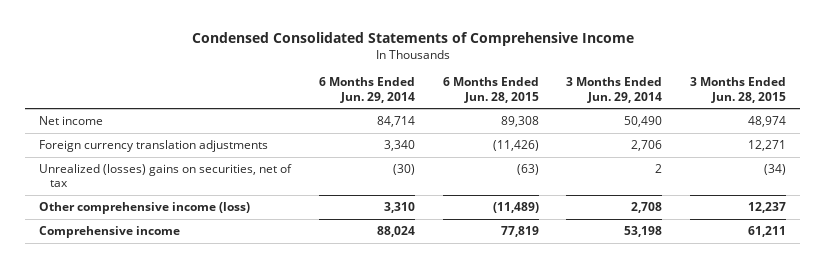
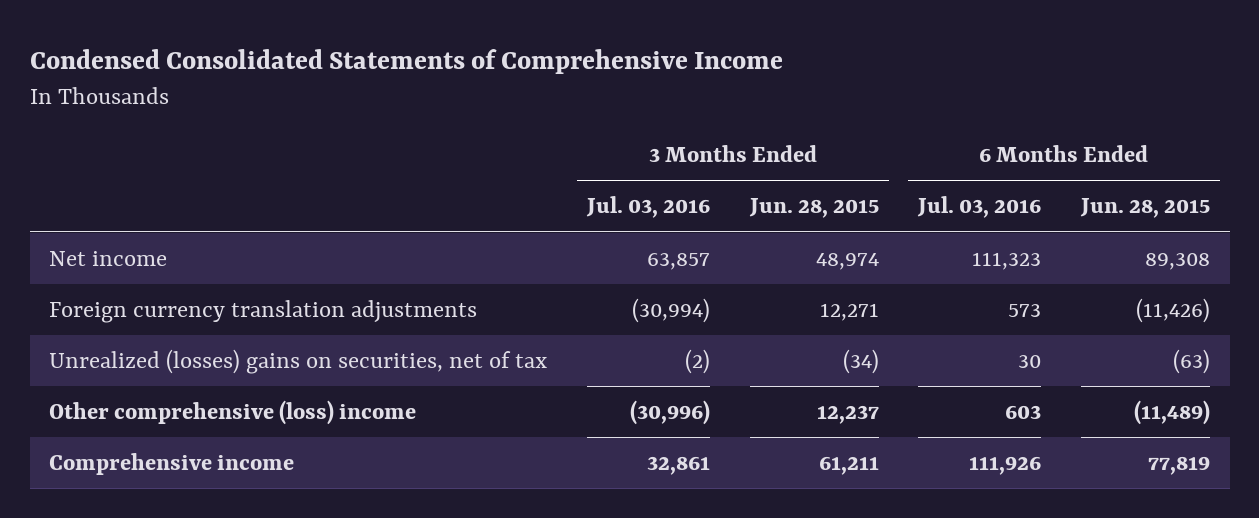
- | 6 Months Ended Jun. 29, 2014 | 6 Months Ended Jun. 28, 2015 | 3 Months Ended Jun. 29, 2014 | 3 Months Ended Jun. 28, 2015
+ | 3 Months Ended Jul. 03, 2016 | 3 Months Ended Jun. 28, 2015 | 6 Months Ended Jul. 03, 2016 | 6 Months Ended Jun. 28, 2015
- Other comprehensive income (loss) | 3,310 | (11,489) | 2,708 | 12,237
+ Other comprehensive (loss) income | (30,996) | 12,237 | 603 | (11,489)

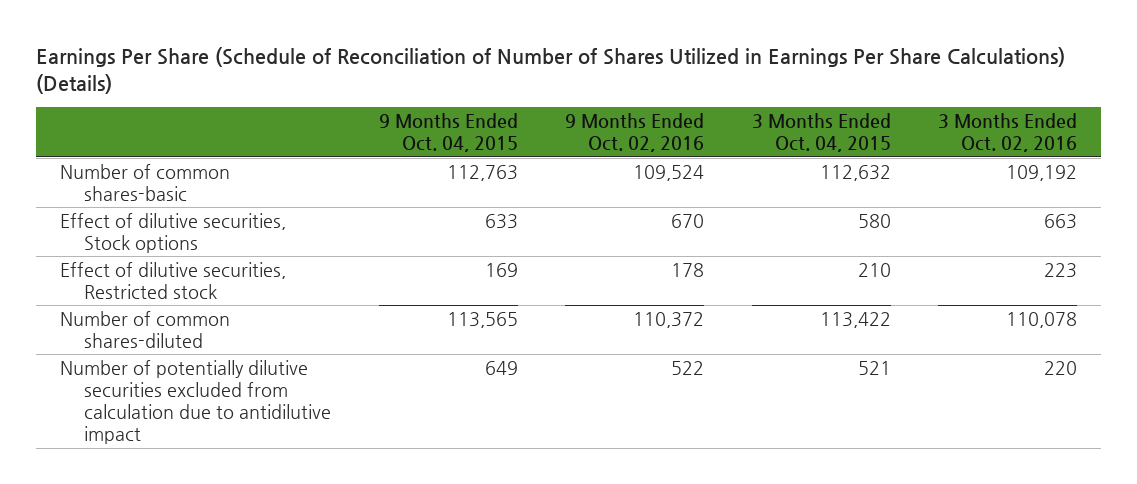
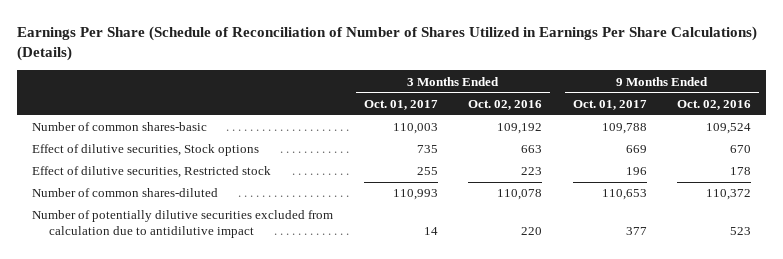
- | 9 Months Ended Oct. 04, 2015 | 9 Months Ended Oct. 02, 2016 | 3 Months Ended Oct. 04, 2015 | 3 Months Ended Oct. 02, 2016
+ | 3 Months Ended Oct. 01, 2017 | 3 Months Ended Oct. 02, 2016 | 9 Months Ended Oct. 01, 2017 | 9 Months Ended Oct. 02, 2016
- Number of potentially dilutive securities excluded from calculation due to antidilutive impact | 649 | 522 | 521 | 220
+ Number of potentially dilutive securities excluded from calculation due to antidilutive impact | 14 | 220 | 377 | 523

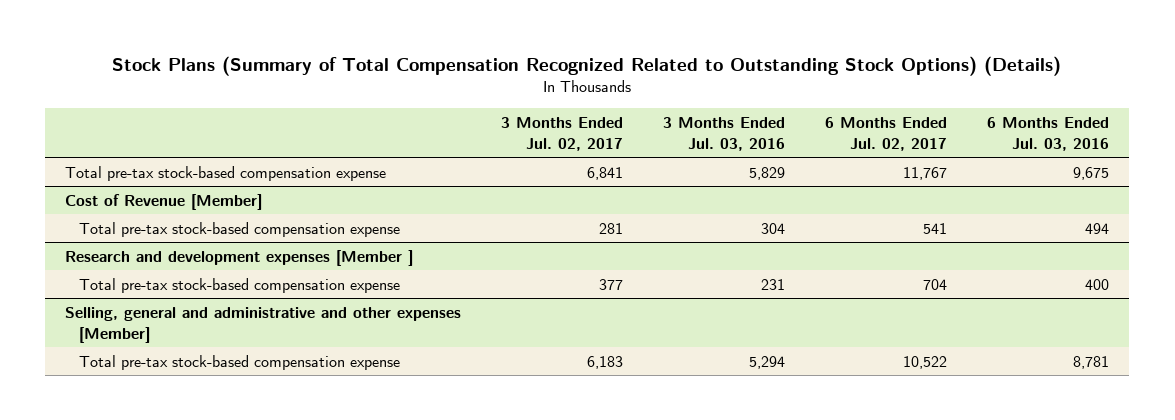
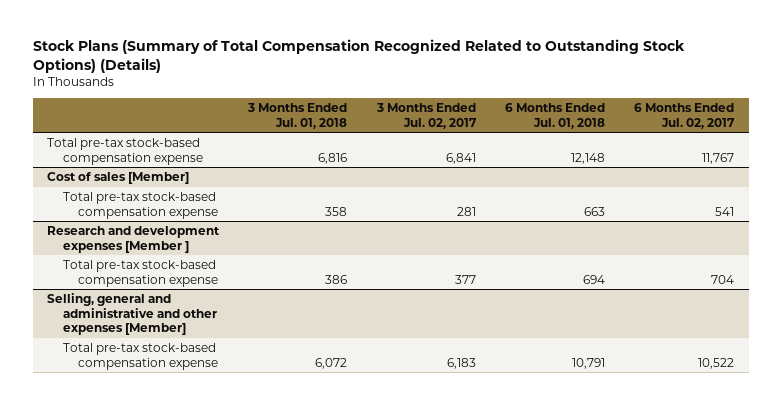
- | 3 Months Ended Jul. 02, 2017 | 3 Months Ended Jul. 03, 2016 | 6 Months Ended Jul. 02, 2017 | 6 Months Ended Jul. 03, 2016
+ | 3 Months Ended Jul. 01, 2018 | 3 Months Ended Jul. 02, 2017 | 6 Months Ended Jul. 01, 2018 | 6 Months Ended Jul. 02, 2017
- Cost of Revenue [Member]
+ Cost of sales [Member]

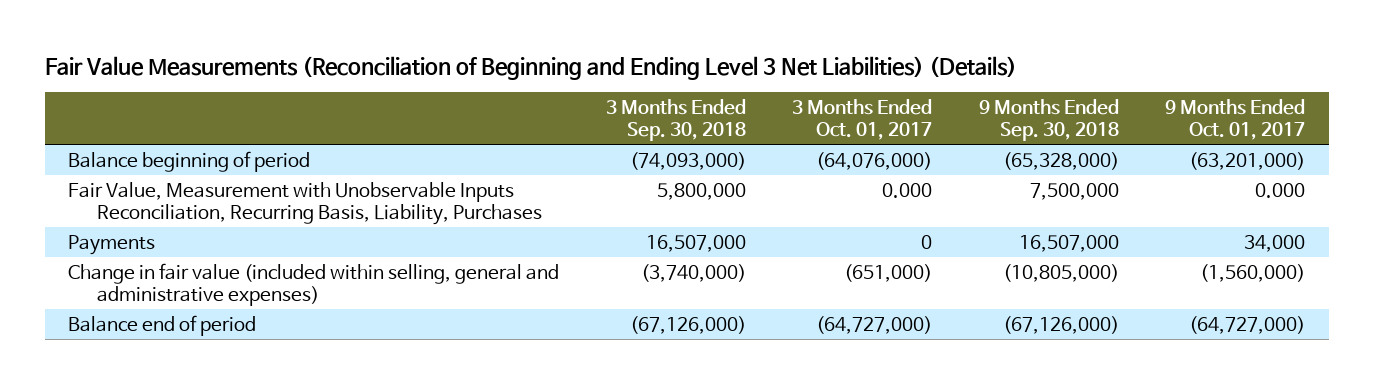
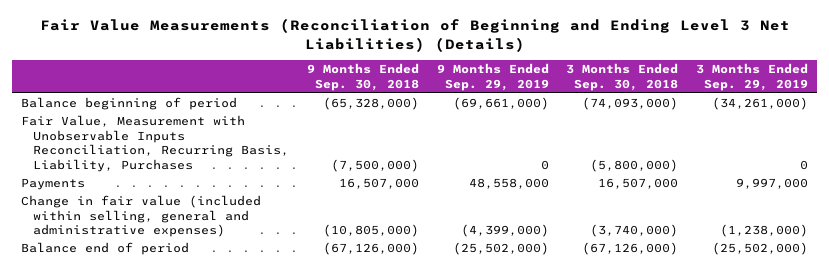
- | 3 Months Ended Sep. 30, 2018 | 3 Months Ended Oct. 01, 2017 | 9 Months Ended Sep. 30, 2018 | 9 Months Ended Oct. 01, 2017
+ | 9 Months Ended Sep. 30, 2018 | 9 Months Ended Sep. 29, 2019 | 3 Months Ended Sep. 30, 2018 | 3 Months Ended Sep. 29, 2019
- Fair Value, Measurement with Unobservable Inputs Reconciliation, Recurring Basis, Liability, Purchases | 5,800,000 | 0.000 | 7,500,000 | 0.000
+ Fair Value, Measurement with Unobservable Inputs Reconciliation, Recurring Basis, Liability, Purchases | (7,500,000) | 0 | (5,800,000) | 0

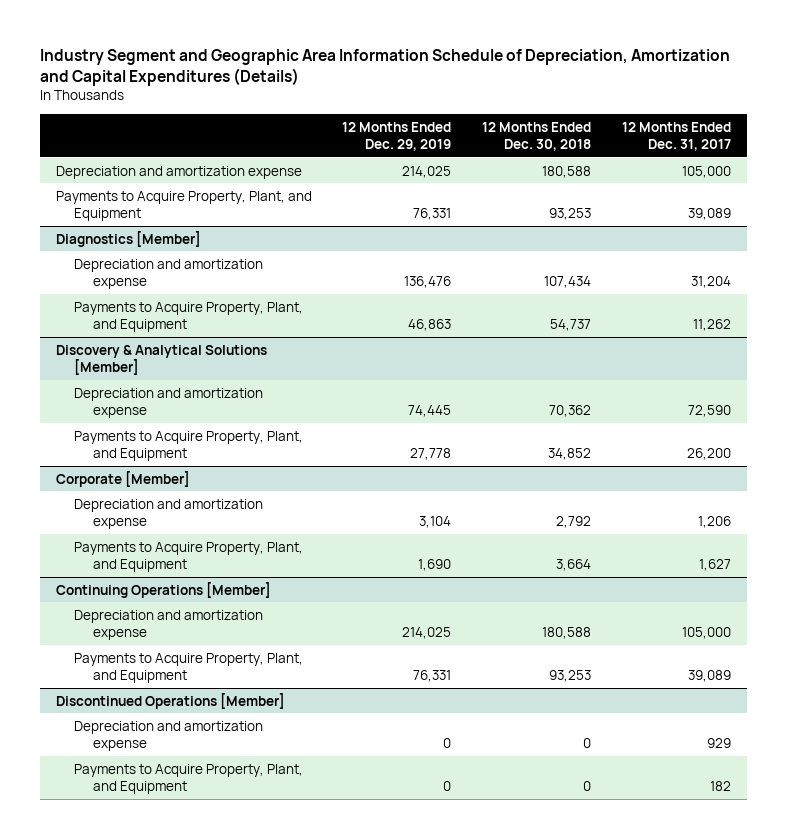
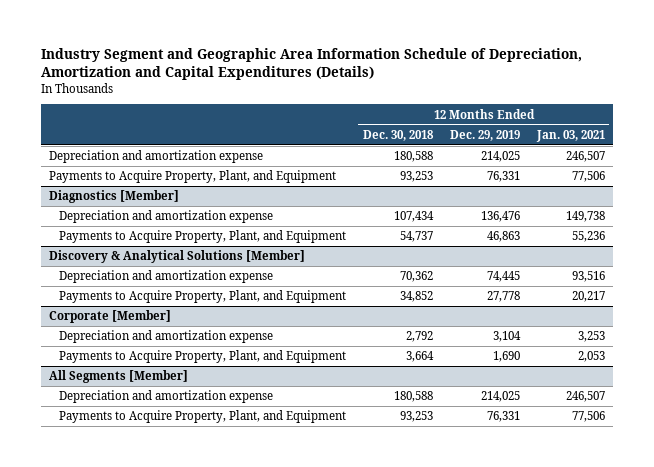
- | 12 Months Ended Dec. 29, 2019 | 12 Months Ended Dec. 30, 2018 | 12 Months Ended Dec. 31, 2017
+ | 12 Months Ended Dec. 30, 2018 | 12 Months Ended Dec. 29, 2019 | 12 Months Ended Jan. 03, 2021
- Continuing Operations [Member]
+ All Segments [Member]
- Discontinued Operations [Member]
- Depreciation and amortization expense | 0 | 0 | 929
- Payments to Acquire Property, Plant, and Equipment | 0 | 0 | 182

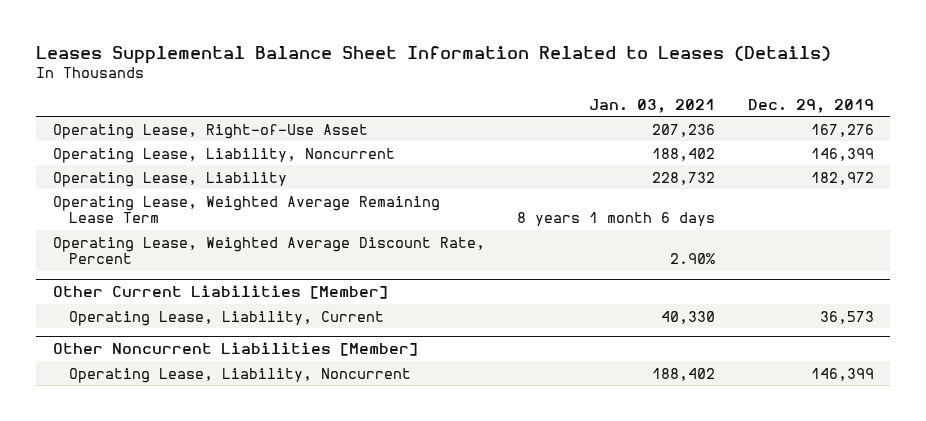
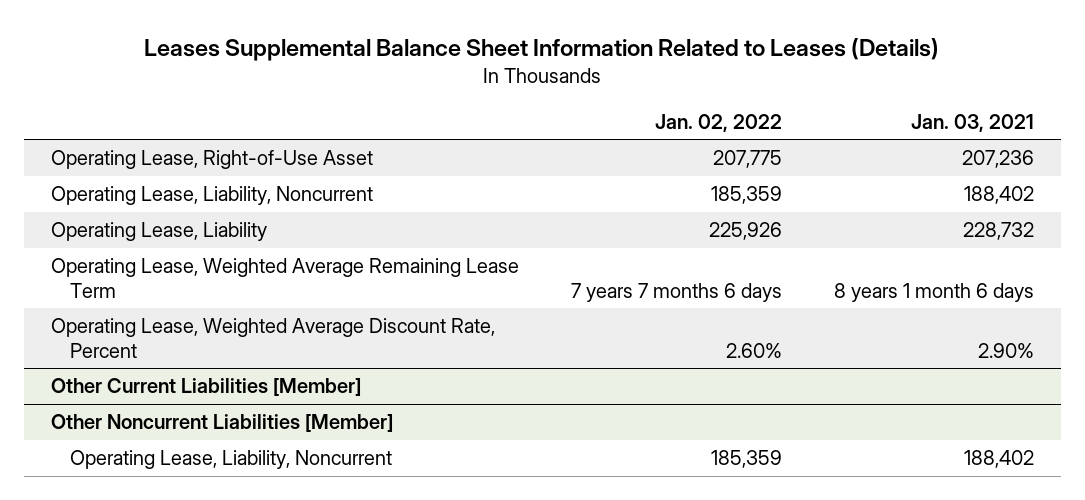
- | Jan. 03, 2021 | Dec. 29, 2019
+ | Jan. 02, 2022 | Jan. 03, 2021
@ Other Current Liabilities [Member]
- Operating Lease, Liability, Current | 40,330 | 36,573

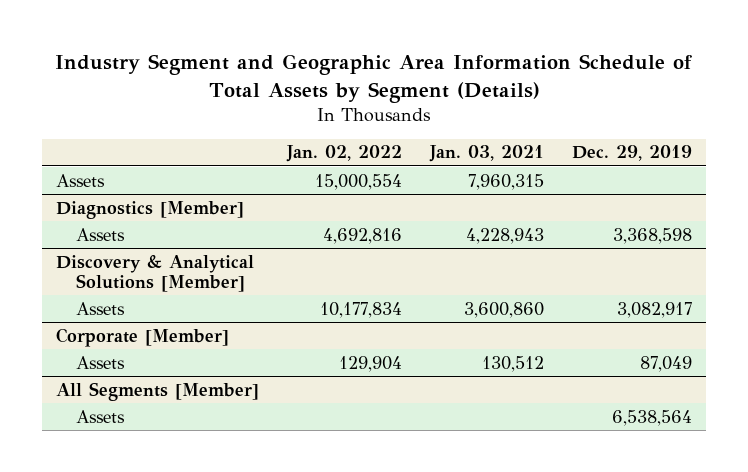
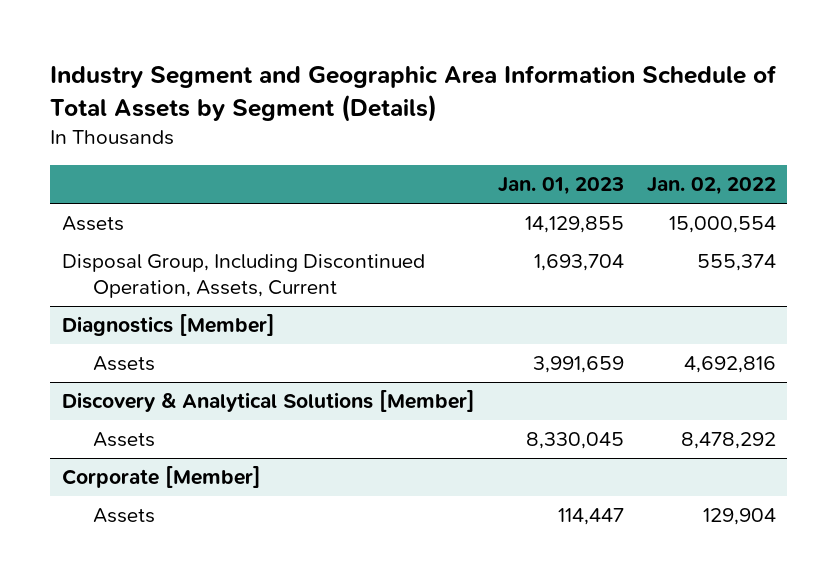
- | Jan. 02, 2022 | Jan. 03, 2021 | Dec. 29, 2019
+ | Jan. 01, 2023 | Jan. 02, 2022
+ Disposal Group, Including Discontinued Operation, Assets, Current | 1,693,704 | 555,374
@ Discovery & Analytical Solutions [Member]
- Assets | 10,177,834 | 3,600,860 | 3,082,917
+ Assets | 8,330,045 | 8,478,292
- All Segments [Member]
- Assets | | | 6,538,564

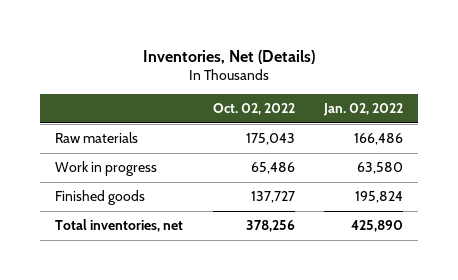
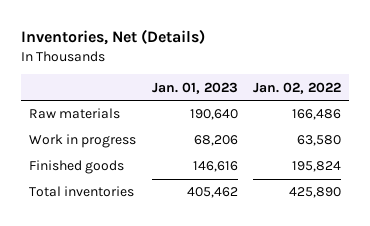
- | Oct. 02, 2022 | Jan. 02, 2022
+ | Jan. 01, 2023 | Jan. 02, 2022
- Total inventories, net | 378,256 | 425,890
+ Total inventories | 405,462 | 425,890

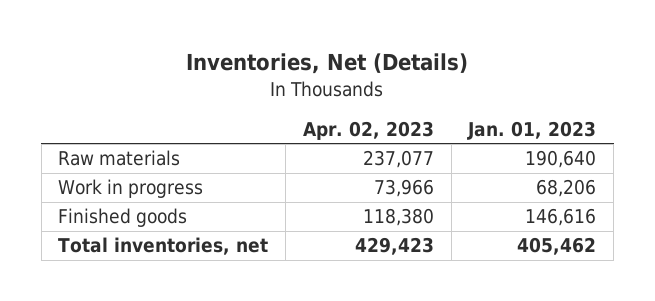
- | Jan. 01, 2023 | Jan. 02, 2022
+ | Apr. 02, 2023 | Jan. 01, 2023
- Total inventories | 405,462 | 425,890
+ Total inventories, net | 429,423 | 405,462

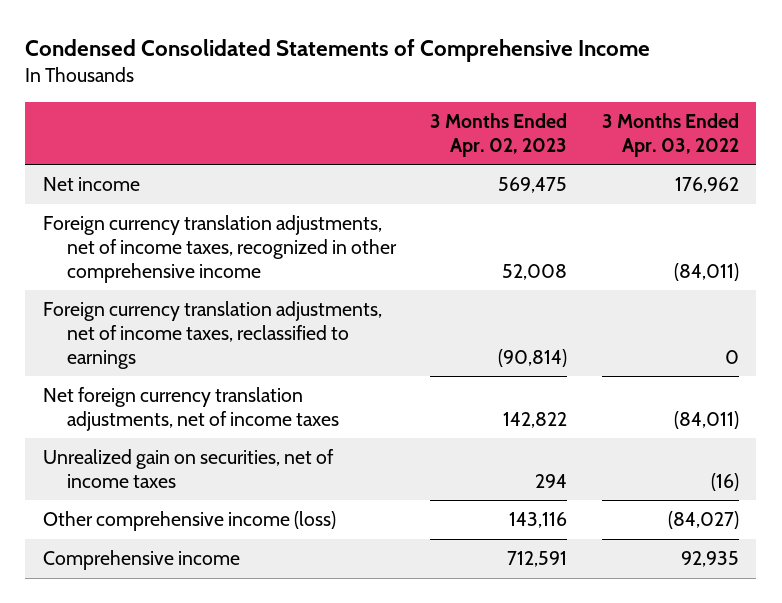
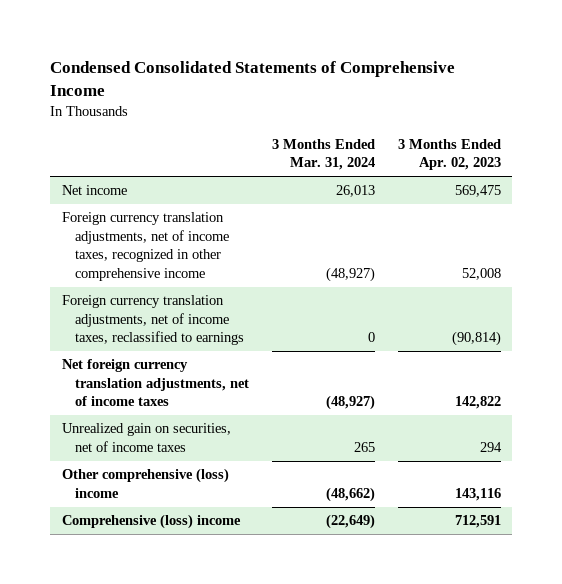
- | 3 Months Ended Apr. 02, 2023 | 3 Months Ended Apr. 03, 2022
+ | 3 Months Ended Mar. 31, 2024 | 3 Months Ended Apr. 02, 2023
- Other comprehensive income (loss) | 143,116 | (84,027)
- Comprehensive income | 712,591 | 92,935
+ Other comprehensive (loss) income | (48,662) | 143,116
+ Comprehensive (loss) income | (22,649) | 712,591

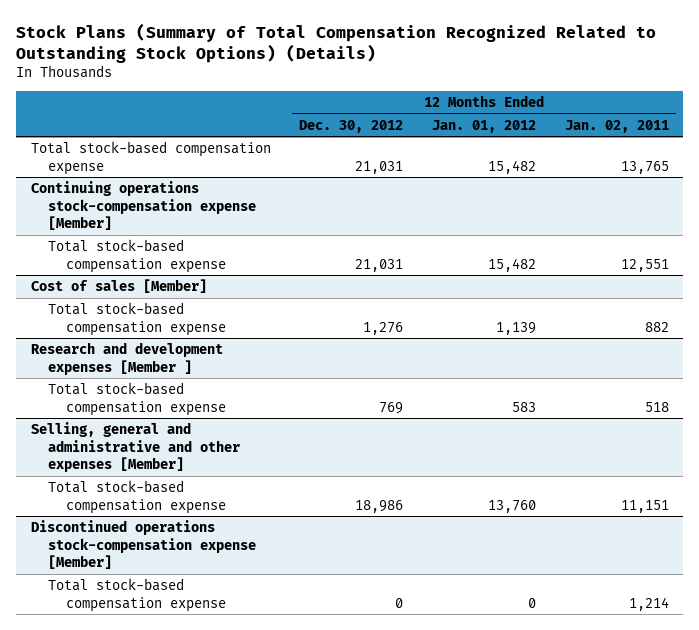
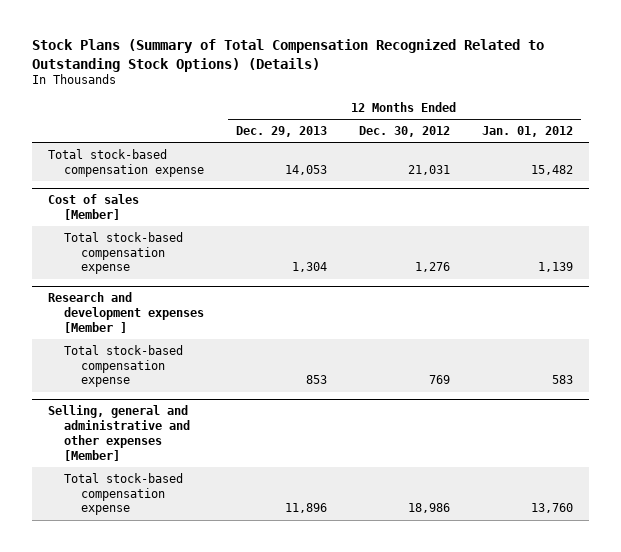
- | 12 Months Ended Dec. 30, 2012 | 12 Months Ended Jan. 01, 2012 | 12 Months Ended Jan. 02, 2011
+ | 12 Months Ended Dec. 29, 2013 | 12 Months Ended Dec. 30, 2012 | 12 Months Ended Jan. 01, 2012
- Continuing operations stock-compensation expense [Member]
- Total stock-based compensation expense | 21,031 | 15,482 | 12,551
- Discontinued operations stock-compensation expense [Member]
- Total stock-based compensation expense | 0 | 0 | 1,214

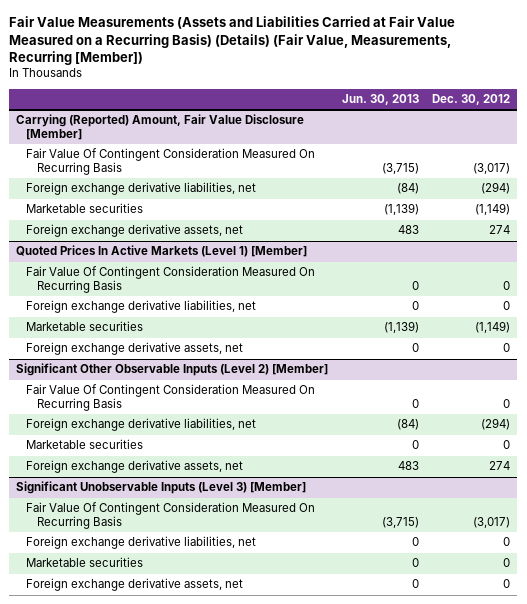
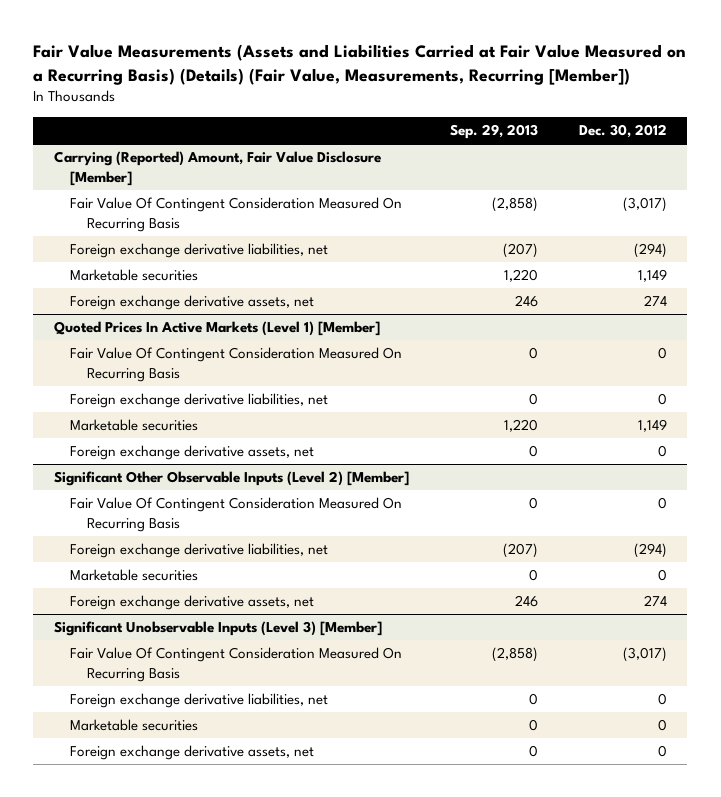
- | Jun. 30, 2013 | Dec. 30, 2012
+ | Sep. 29, 2013 | Dec. 30, 2012
@ Carrying (Reported) Amount, Fair Value Disclosure [Member]
- Marketable securities | (1,139) | (1,149)
+ Marketable securities | 1,220 | 1,149
@ Quoted Prices In Active Markets (Level 1) [Member]
- Marketable securities | (1,139) | (1,149)
+ Marketable securities | 1,220 | 1,149

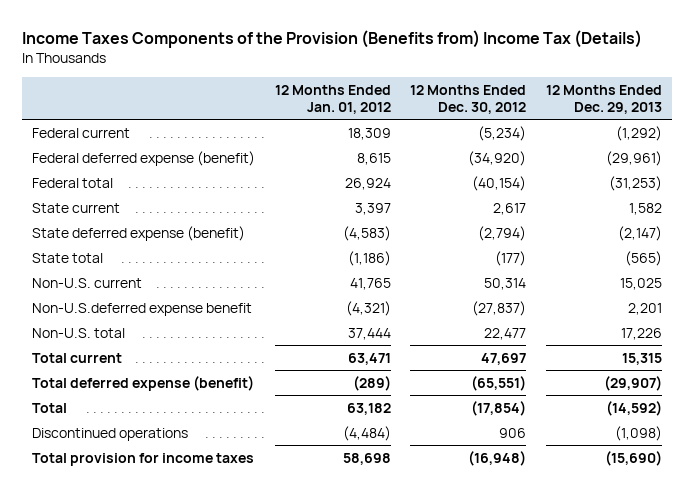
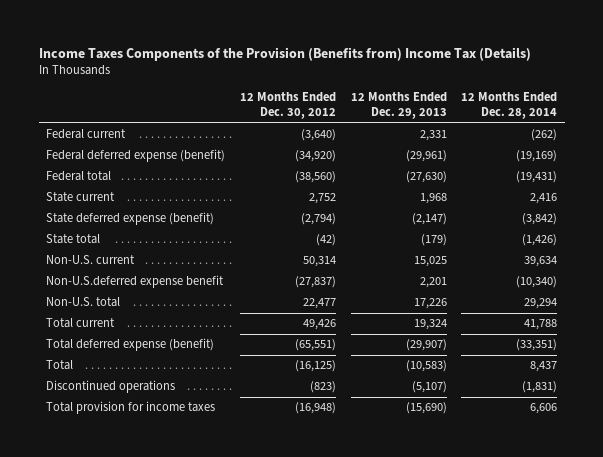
- | 12 Months Ended Jan. 01, 2012 | 12 Months Ended Dec. 30, 2012 | 12 Months Ended Dec. 29, 2013
+ | 12 Months Ended Dec. 30, 2012 | 12 Months Ended Dec. 29, 2013 | 12 Months Ended Dec. 28, 2014
- Federal current | 18,309 | (5,234) | (1,292)
+ Federal current | (3,640) | 2,331 | (262)
- Federal total | 26,924 | (40,154) | (31,253)
- State current | 3,397 | 2,617 | 1,582
+ Federal total | (38,560) | (27,630) | (19,431)
+ State current | 2,752 | 1,968 | 2,416
- State total | (1,186) | (177) | (565)
+ State total | (42) | (179) | (1,426)
- Total current | 63,471 | 47,697 | 15,315
+ Total current | 49,426 | 19,324 | 41,788
- Total | 63,182 | (17,854) | (14,592)
- Discontinued operations | (4,484) | 906 | (1,098)
+ Total | (16,125) | (10,583) | 8,437
+ Discontinued operations | (823) | (5,107) | (1,831)

